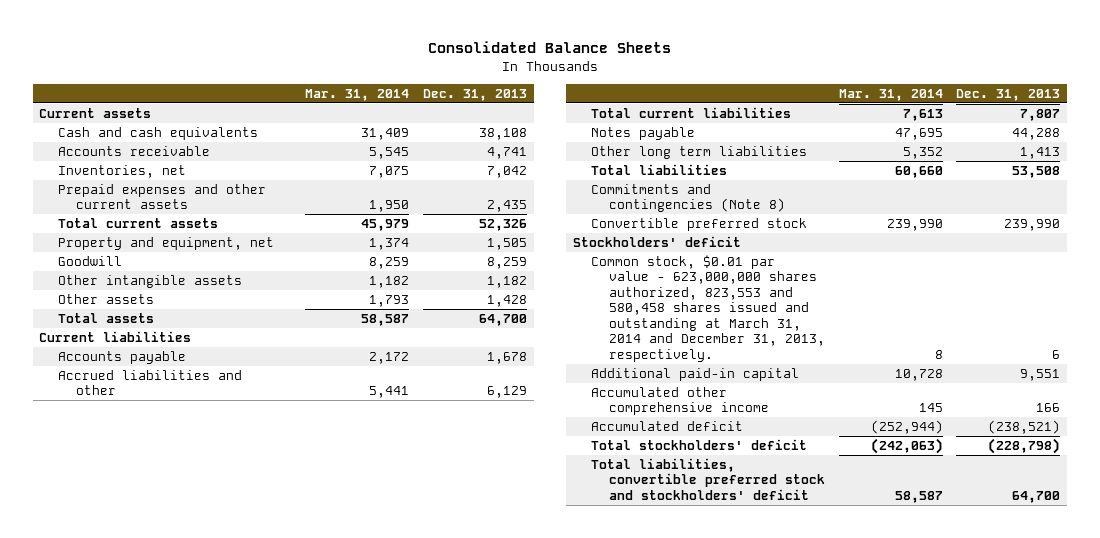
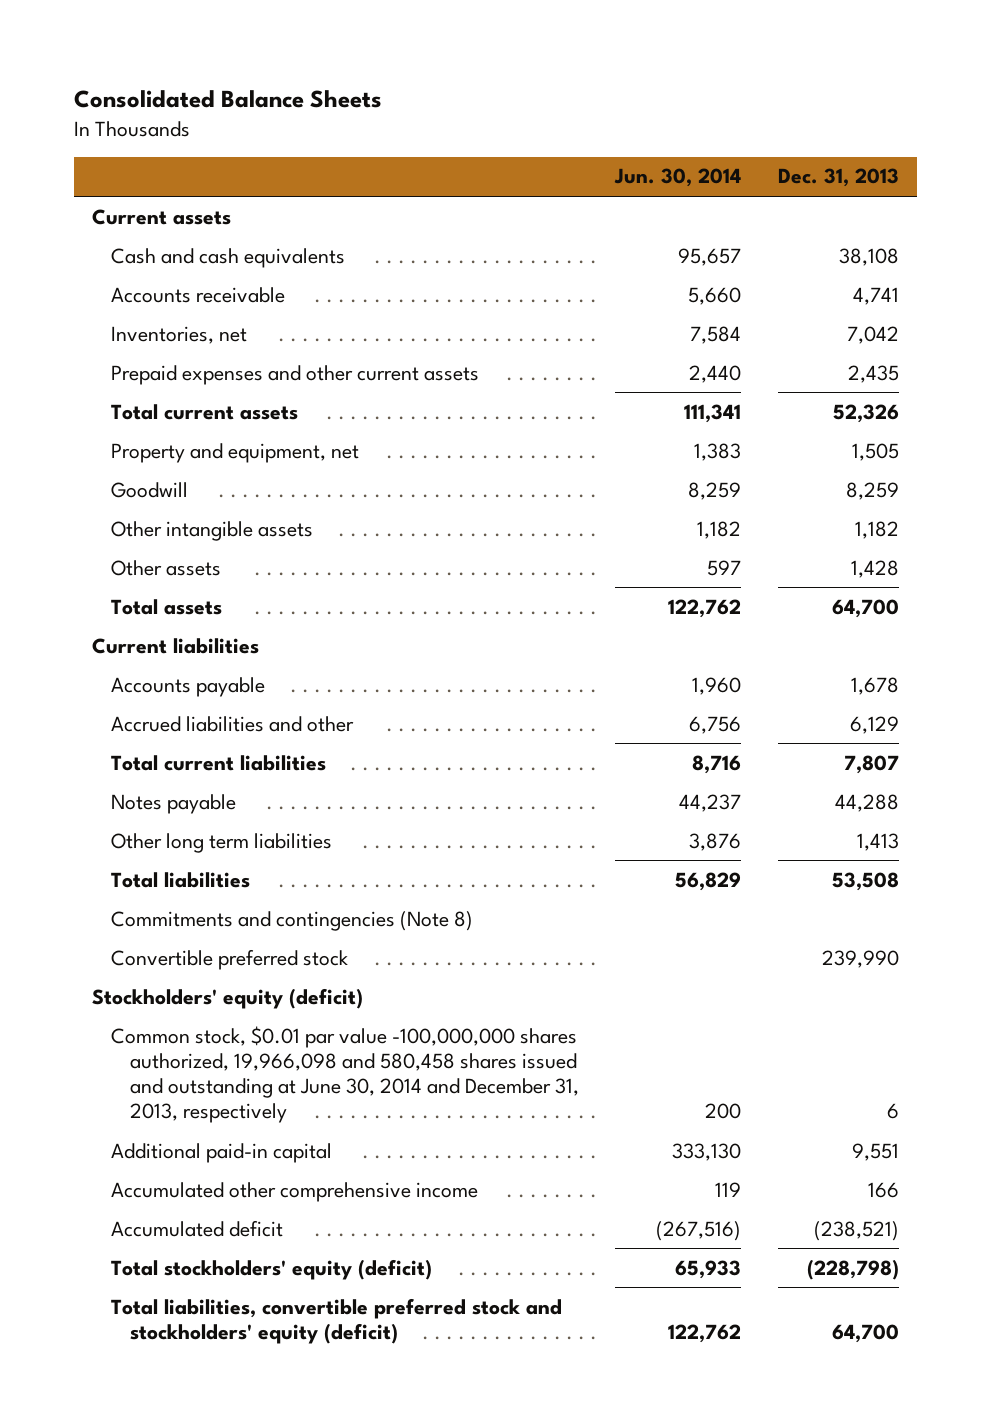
- | Mar. 31, 2014 | Dec. 31, 2013
+ | Jun. 30, 2014 | Dec. 31, 2013
- Stockholders' deficit
- Common stock, $0.01 par value - 623,000,000 shares authorized, 823,553 and 580,458 shares issued and outstanding at March 31, 2014 and December 31, 2013, respectively. | 8 | 6
+ Stockholders' equity (deficit)
+ Common stock, $0.01 par value -100,000,000 shares authorized, 19,966,098 and 580,458 shares issued and outstanding at June 30, 2014 and December 31, 2013, respectively | 200 | 6
- Total stockholders' deficit | (242,063) | (228,798)
- Total liabilities, convertible preferred stock and stockholders' deficit | 58,587 | 64,700
+ Total stockholders' equity (deficit) | 65,933 | (228,798)
+ Total liabilities, convertible preferred stock and stockholders' equity (deficit) | 122,762 | 64,700

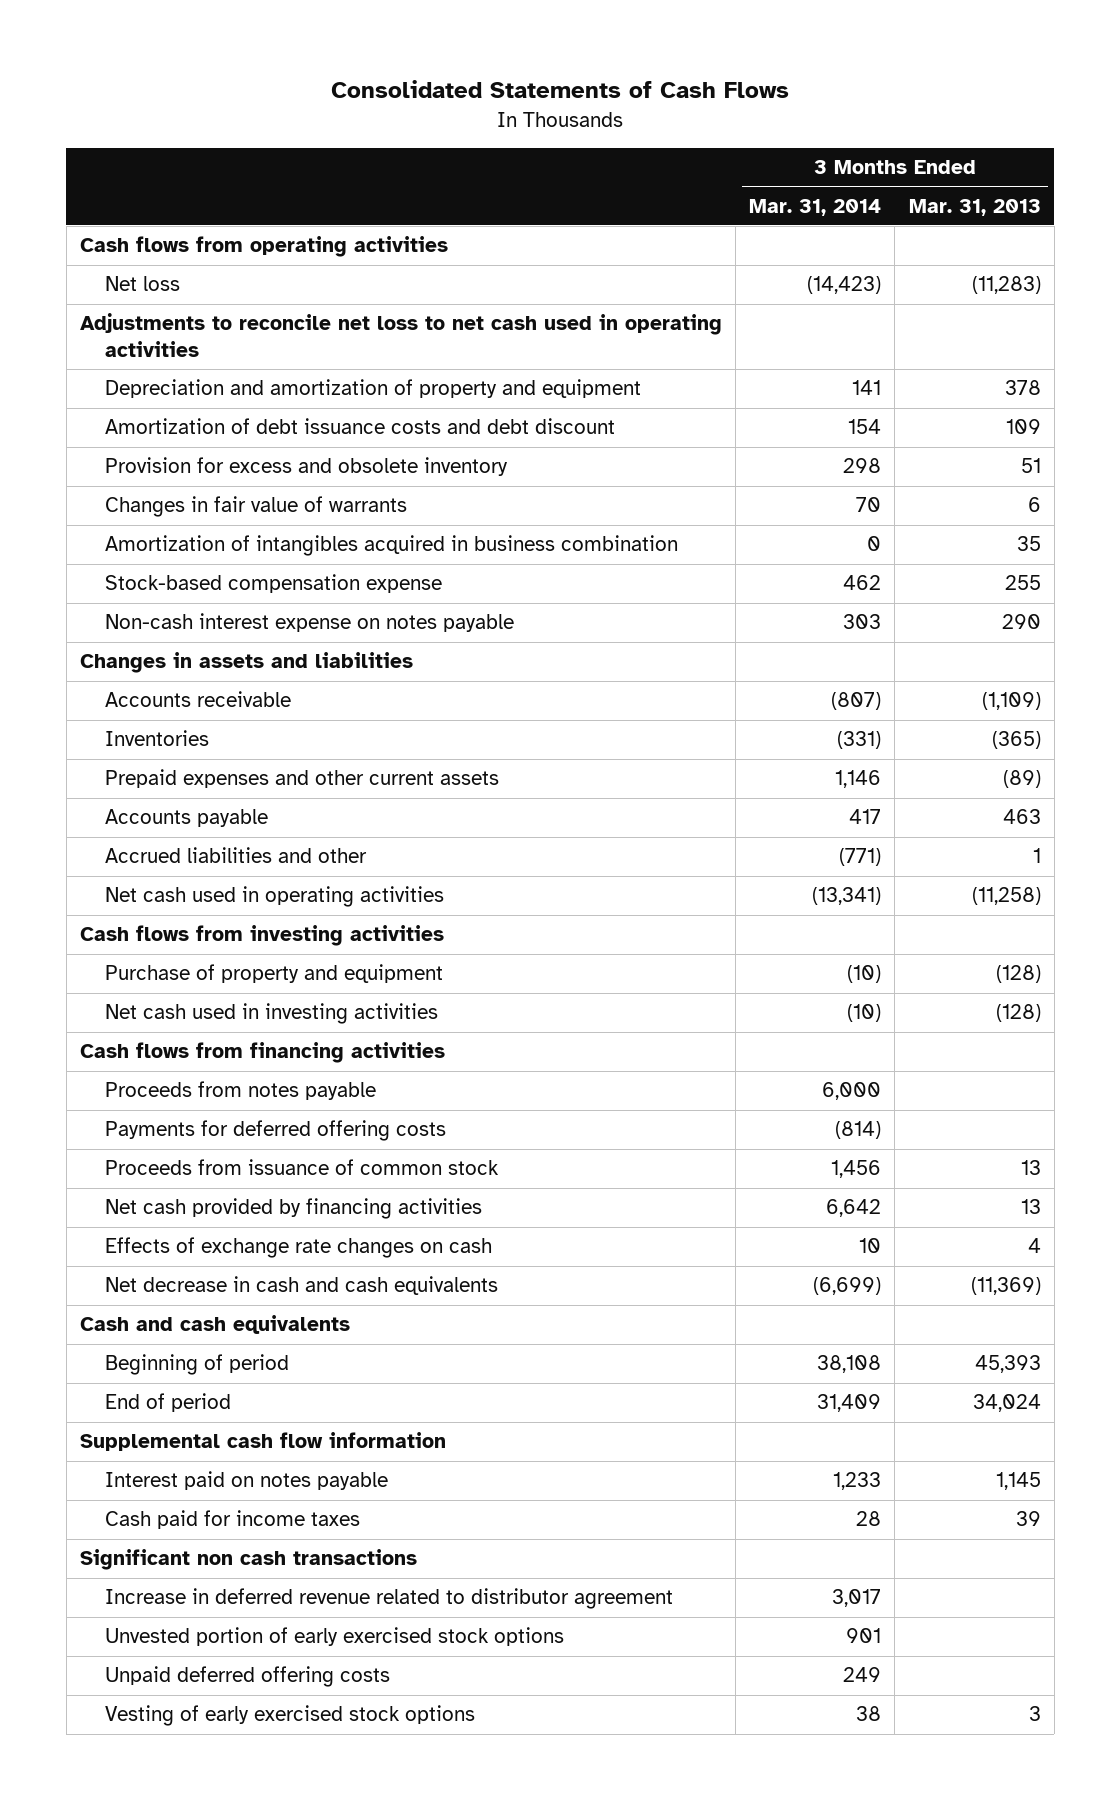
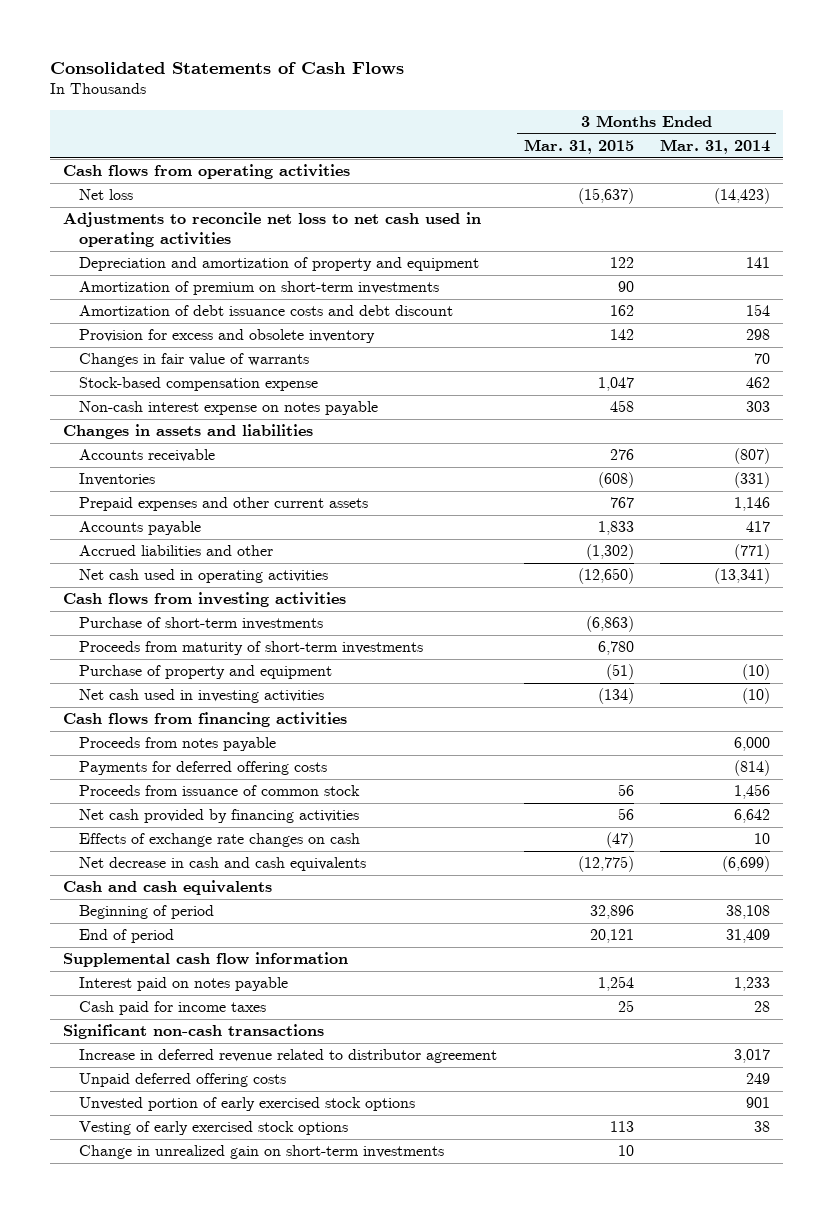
- | 3 Months Ended Mar. 31, 2014 | 3 Months Ended Mar. 31, 2013
+ | 3 Months Ended Mar. 31, 2015 | 3 Months Ended Mar. 31, 2014
+ Amortization of premium on short-term investments | 90 |
- Amortization of intangibles acquired in business combination | 0 | 35
+ Purchase of short-term investments | (6,863) |
+ Proceeds from maturity of short-term investments | 6,780 |
- Significant non cash transactions
+ Significant non-cash transactions
moved down: Unvested portion of early exercised stock options | | 901
+ Change in unrealized gain on short-term investments | 10 |

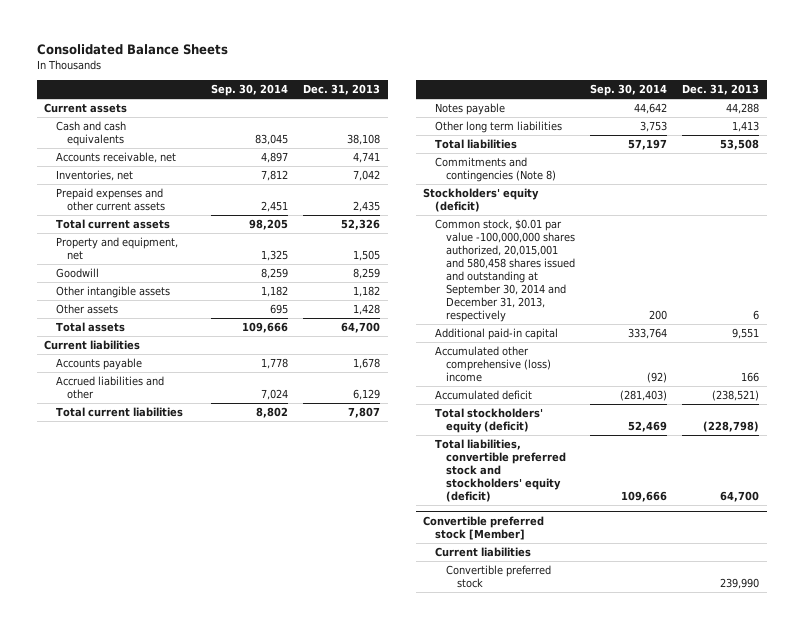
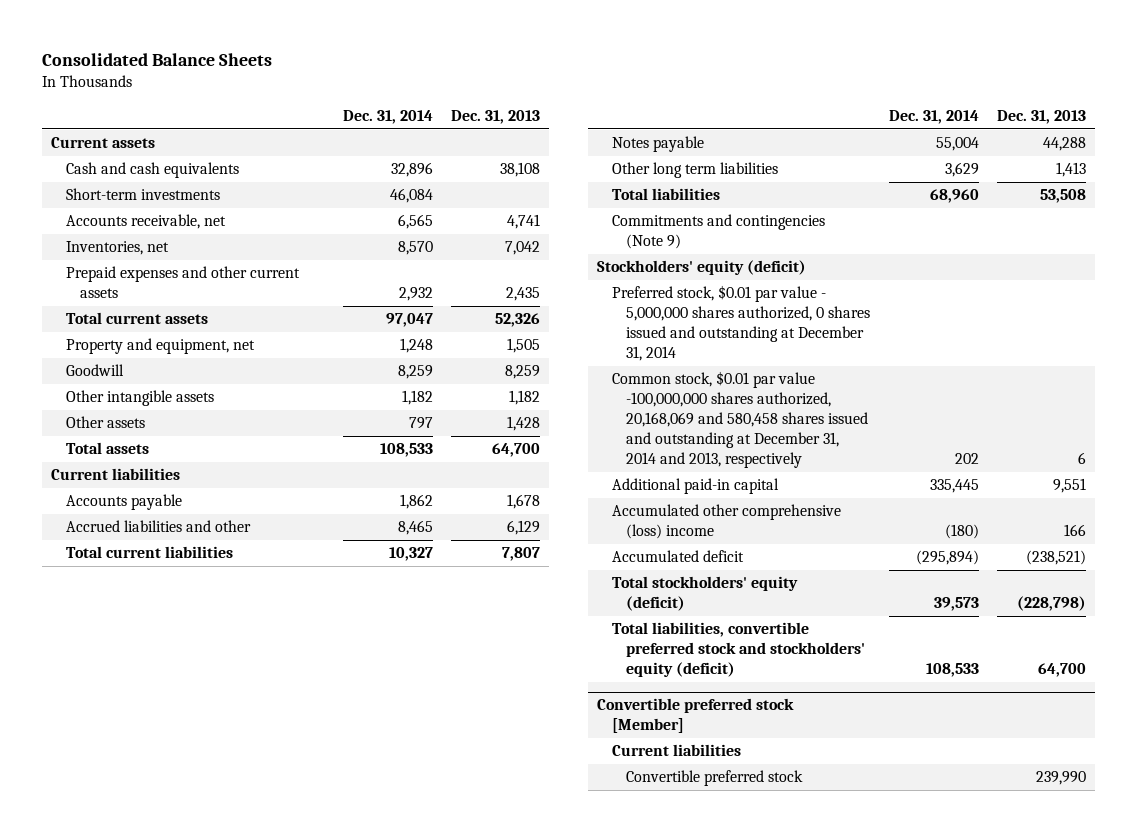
- | Sep. 30, 2014 | Dec. 31, 2013
+ | Dec. 31, 2014 | Dec. 31, 2013
+ Short-term investments | 46,084 |
- Commitments and contingencies (Note 8)
+ Commitments and contingencies (Note 9)
- Common stock, $0.01 par value -100,000,000 shares authorized, 20,015,001 and 580,458 shares issued and outstanding at September 30, 2014 and December 31, 2013, respectively | 200 | 6
+ Preferred stock, $0.01 par value - 5,000,000 shares authorized, 0 shares issued and outstanding at December 31, 2014
+ Common stock, $0.01 par value -100,000,000 shares authorized, 20,168,069 and 580,458 shares issued and outstanding at December 31, 2014 and 2013, respectively | 202 | 6

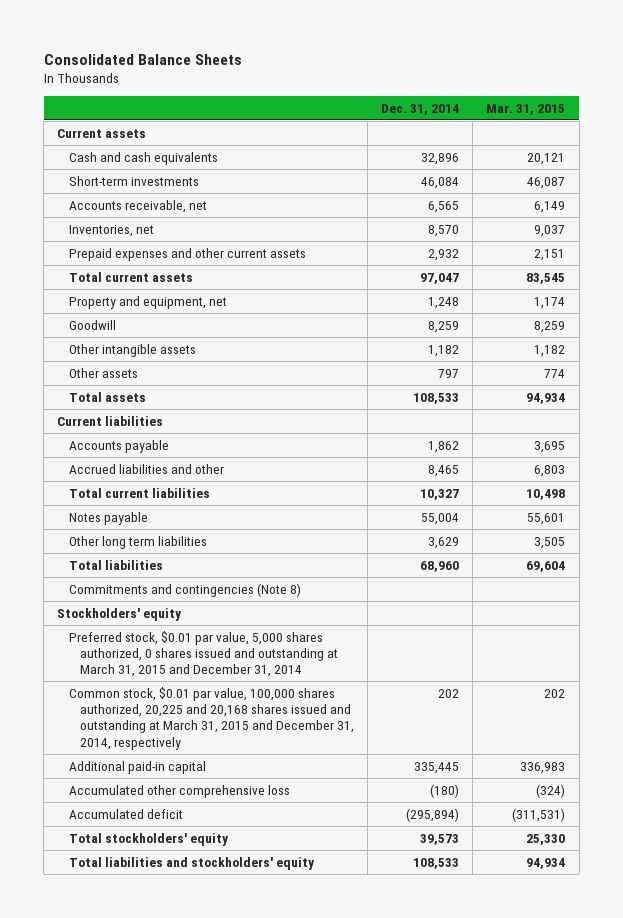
- | Dec. 31, 2014 | Dec. 31, 2013
+ | Dec. 31, 2014 | Mar. 31, 2015
- Commitments and contingencies (Note 9)
- Stockholders' equity (deficit)
- Preferred stock, $0.01 par value - 5,000,000 shares authorized, 0 shares issued and outstanding at December 31, 2014
- Common stock, $0.01 par value -100,000,000 shares authorized, 20,168,069 and 580,458 shares issued and outstanding at December 31, 2014 and 2013, respectively | 202 | 6
+ Commitments and contingencies (Note 8)
+ Stockholders' equity
+ Preferred stock, $0.01 par value, 5,000 shares authorized, 0 shares issued and outstanding at March 31, 2015 and December 31, 2014
+ Common stock, $0.01 par value, 100,000 shares authorized, 20,225 and 20,168 shares issued and outstanding at March 31, 2015 and December 31, 2014, respectively | 202 | 202
- Accumulated other comprehensive (loss) income | (180) | 166
+ Accumulated other comprehensive loss | (180) | (324)
- Total stockholders' equity (deficit) | 39,573 | (228,798)
- Total liabilities, convertible preferred stock and stockholders' equity (deficit) | 108,533 | 64,700
- Convertible preferred stock [Member]
- Current liabilities
- Convertible preferred stock | | 239,990
+ Total stockholders' equity | 39,573 | 25,330
+ Total liabilities and stockholders' equity | 108,533 | 94,934

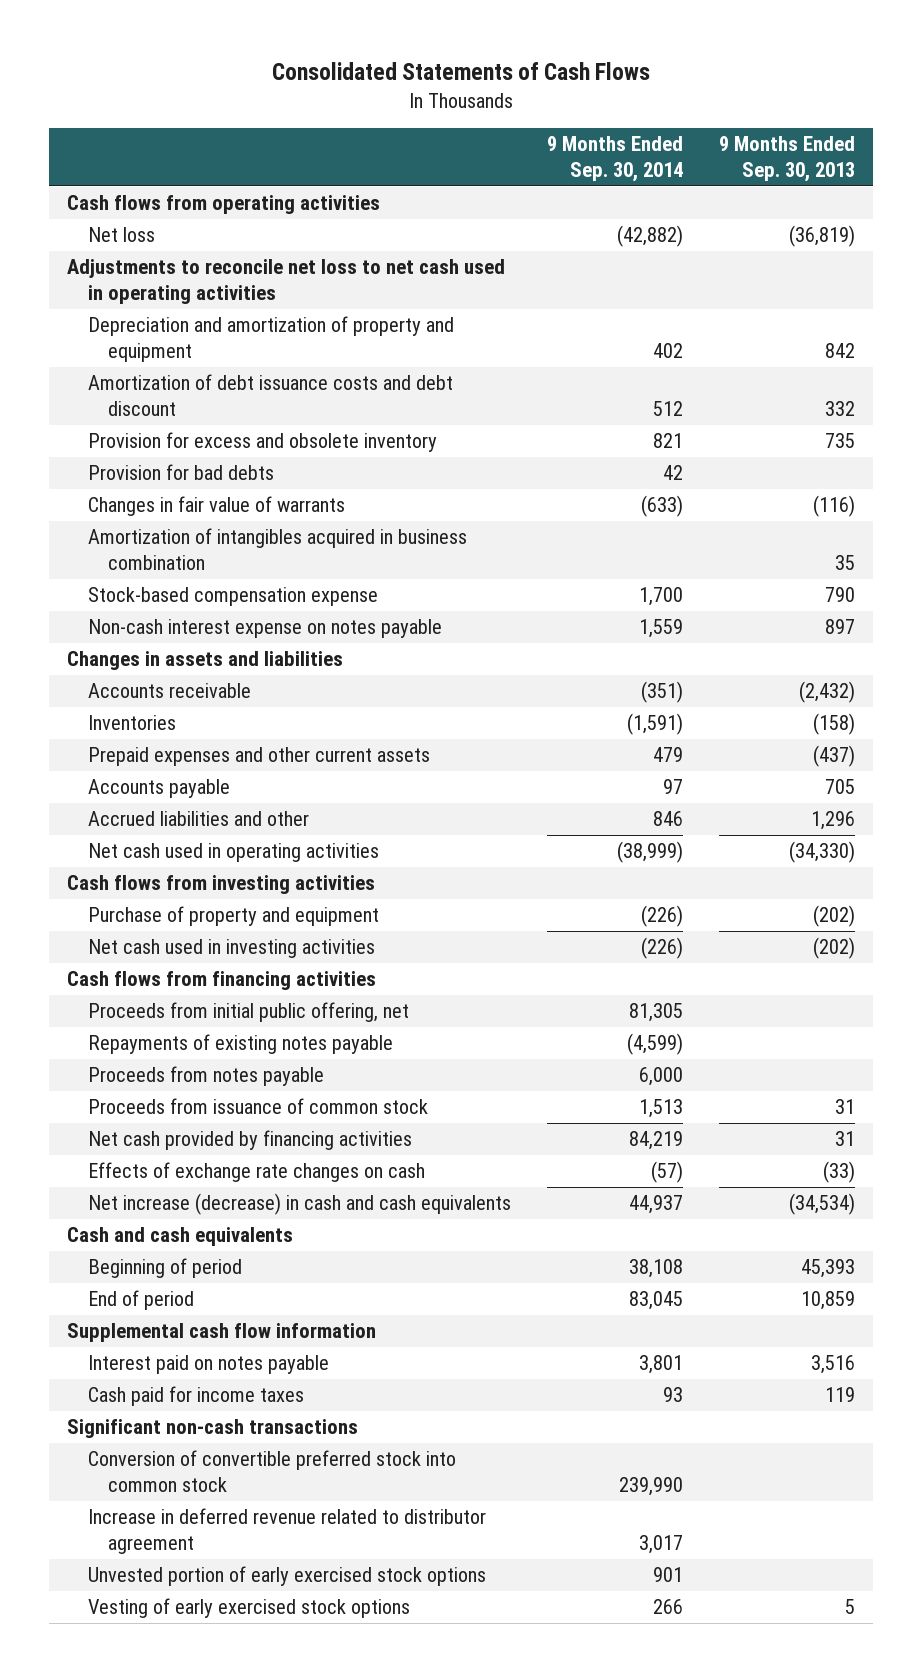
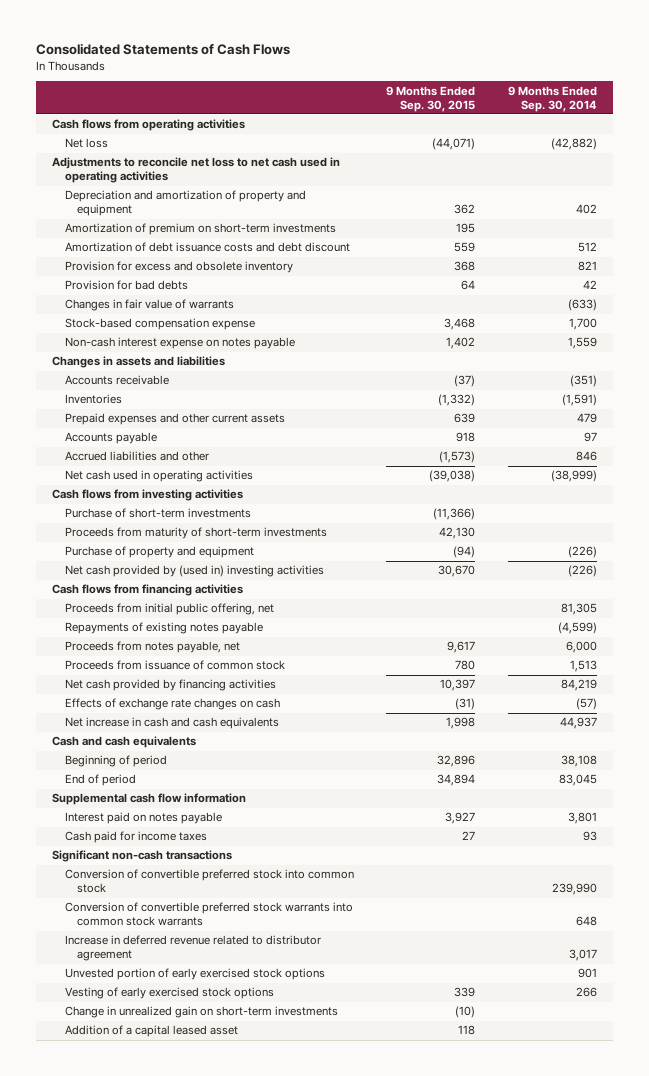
- | 9 Months Ended Sep. 30, 2014 | 9 Months Ended Sep. 30, 2013
+ | 9 Months Ended Sep. 30, 2015 | 9 Months Ended Sep. 30, 2014
+ Amortization of premium on short-term investments | 195 |
- Amortization of intangibles acquired in business combination | | 35
+ Purchase of short-term investments | (11,366) |
+ Proceeds from maturity of short-term investments | 42,130 |
- Net cash used in investing activities | (226) | (202)
+ Net cash provided by (used in) investing activities | 30,670 | (226)
- Proceeds from notes payable | 6,000 |
+ Proceeds from notes payable, net | 9,617 | 6,000
- Net increase (decrease) in cash and cash equivalents | 44,937 | (34,534)
+ Net increase in cash and cash equivalents | 1,998 | 44,937
+ Conversion of convertible preferred stock warrants into common stock warrants | | 648
+ Change in unrealized gain on short-term investments | (10) |
+ Addition of a capital leased asset | 118 |

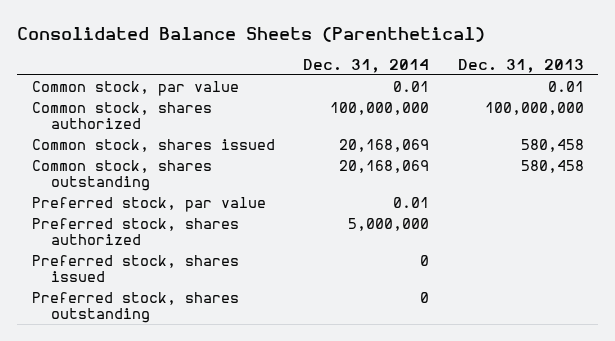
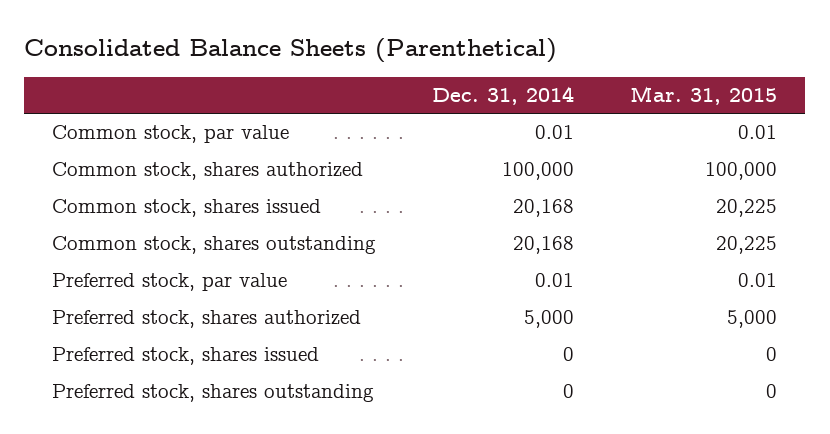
- | Dec. 31, 2014 | Dec. 31, 2013
+ | Dec. 31, 2014 | Mar. 31, 2015
- Common stock, shares authorized | 100,000,000 | 100,000,000
- Common stock, shares issued | 20,168,069 | 580,458
- Common stock, shares outstanding | 20,168,069 | 580,458
+ Common stock, shares authorized | 100,000 | 100,000
+ Common stock, shares issued | 20,168 | 20,225
+ Common stock, shares outstanding | 20,168 | 20,225
- Preferred stock, shares authorized | 5,000,000 |
+ Preferred stock, shares authorized | 5,000 | 5,000

